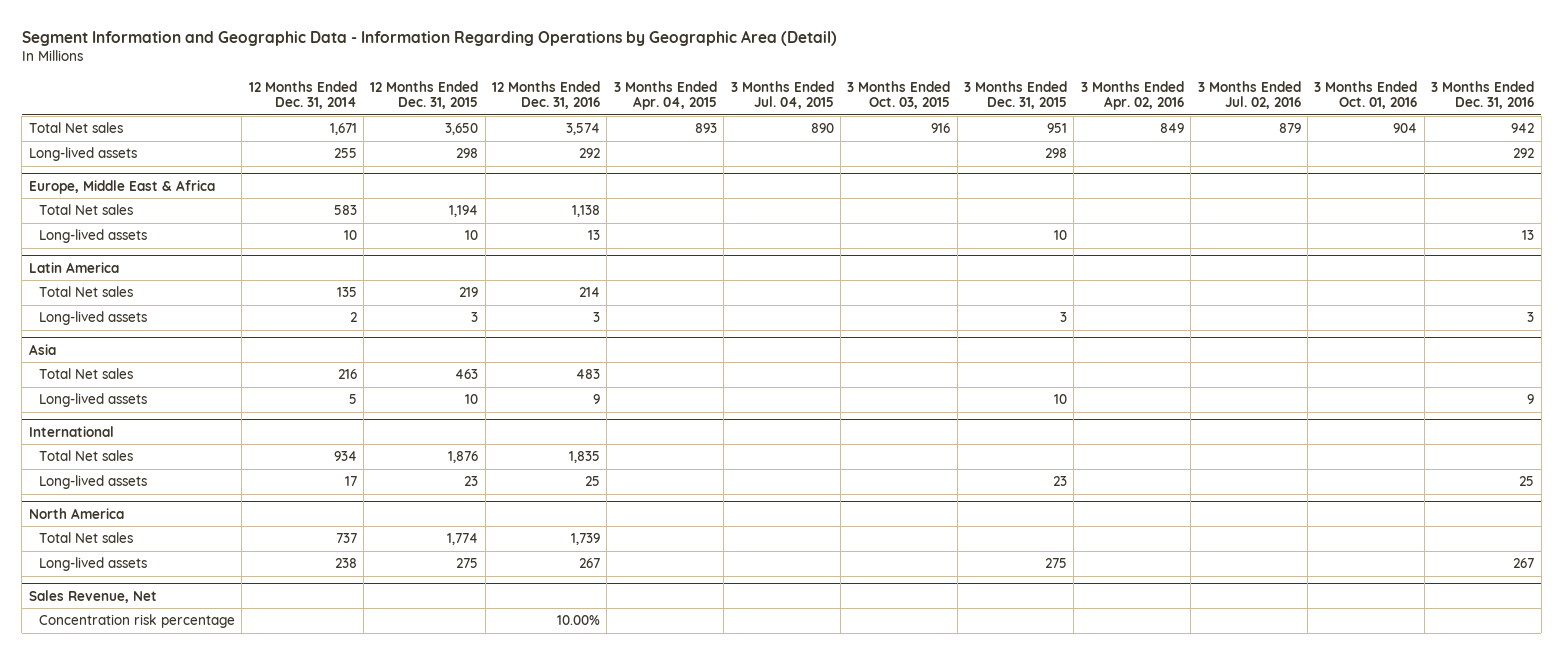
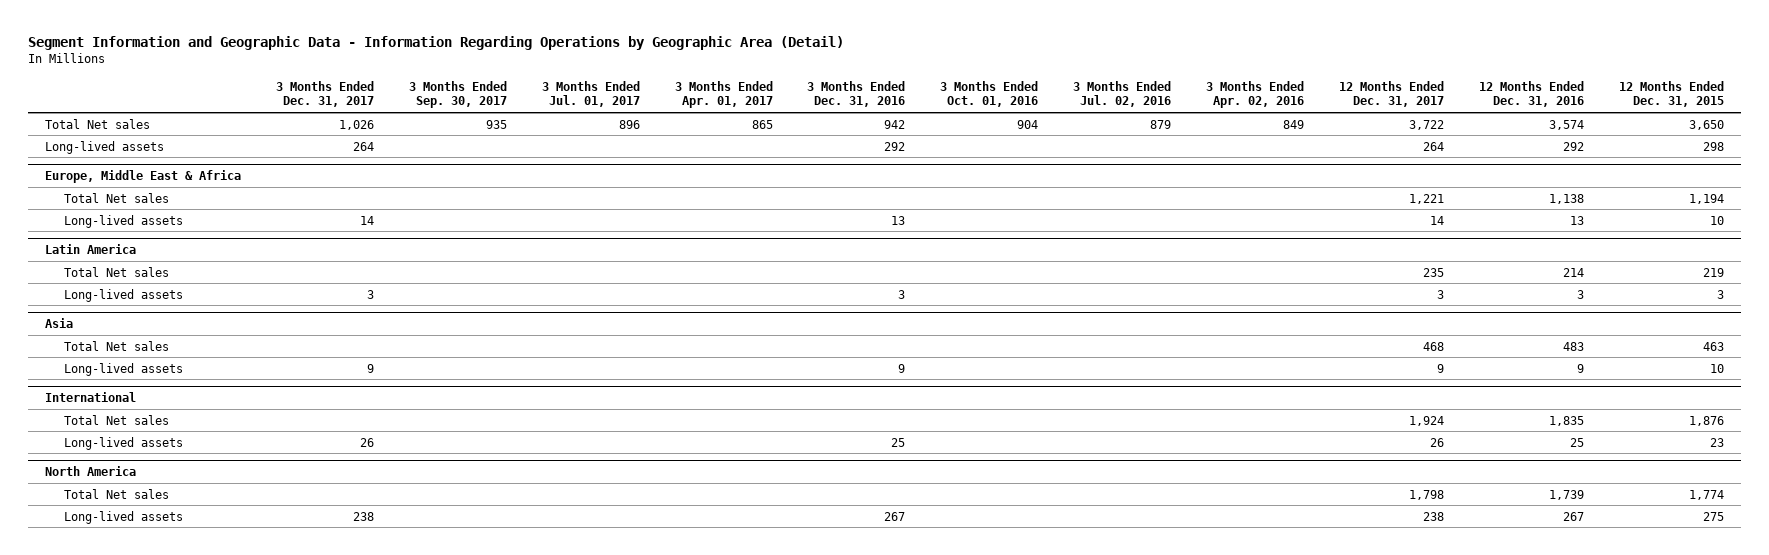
- | 12 Months Ended Dec. 31, 2014 | 12 Months Ended Dec. 31, 2015 | 12 Months Ended Dec. 31, 2016 | 3 Months Ended Apr. 04, 2015 | 3 Months Ended Jul. 04, 2015 | 3 Months Ended Oct. 03, 2015 | 3 Months Ended Dec. 31, 2015 | 3 Months Ended Apr. 02, 2016 | 3 Months Ended Jul. 02, 2016 | 3 Months Ended Oct. 01, 2016 | 3 Months Ended Dec. 31, 2016
+ | 3 Months Ended Dec. 31, 2017 | 3 Months Ended Sep. 30, 2017 | 3 Months Ended Jul. 01, 2017 | 3 Months Ended Apr. 01, 2017 | 3 Months Ended Dec. 31, 2016 | 3 Months Ended Oct. 01, 2016 | 3 Months Ended Jul. 02, 2016 | 3 Months Ended Apr. 02, 2016 | 12 Months Ended Dec. 31, 2017 | 12 Months Ended Dec. 31, 2016 | 12 Months Ended Dec. 31, 2015
- Sales Revenue, Net
- Concentration risk percentage | | | 10.00% | | | | | | | |

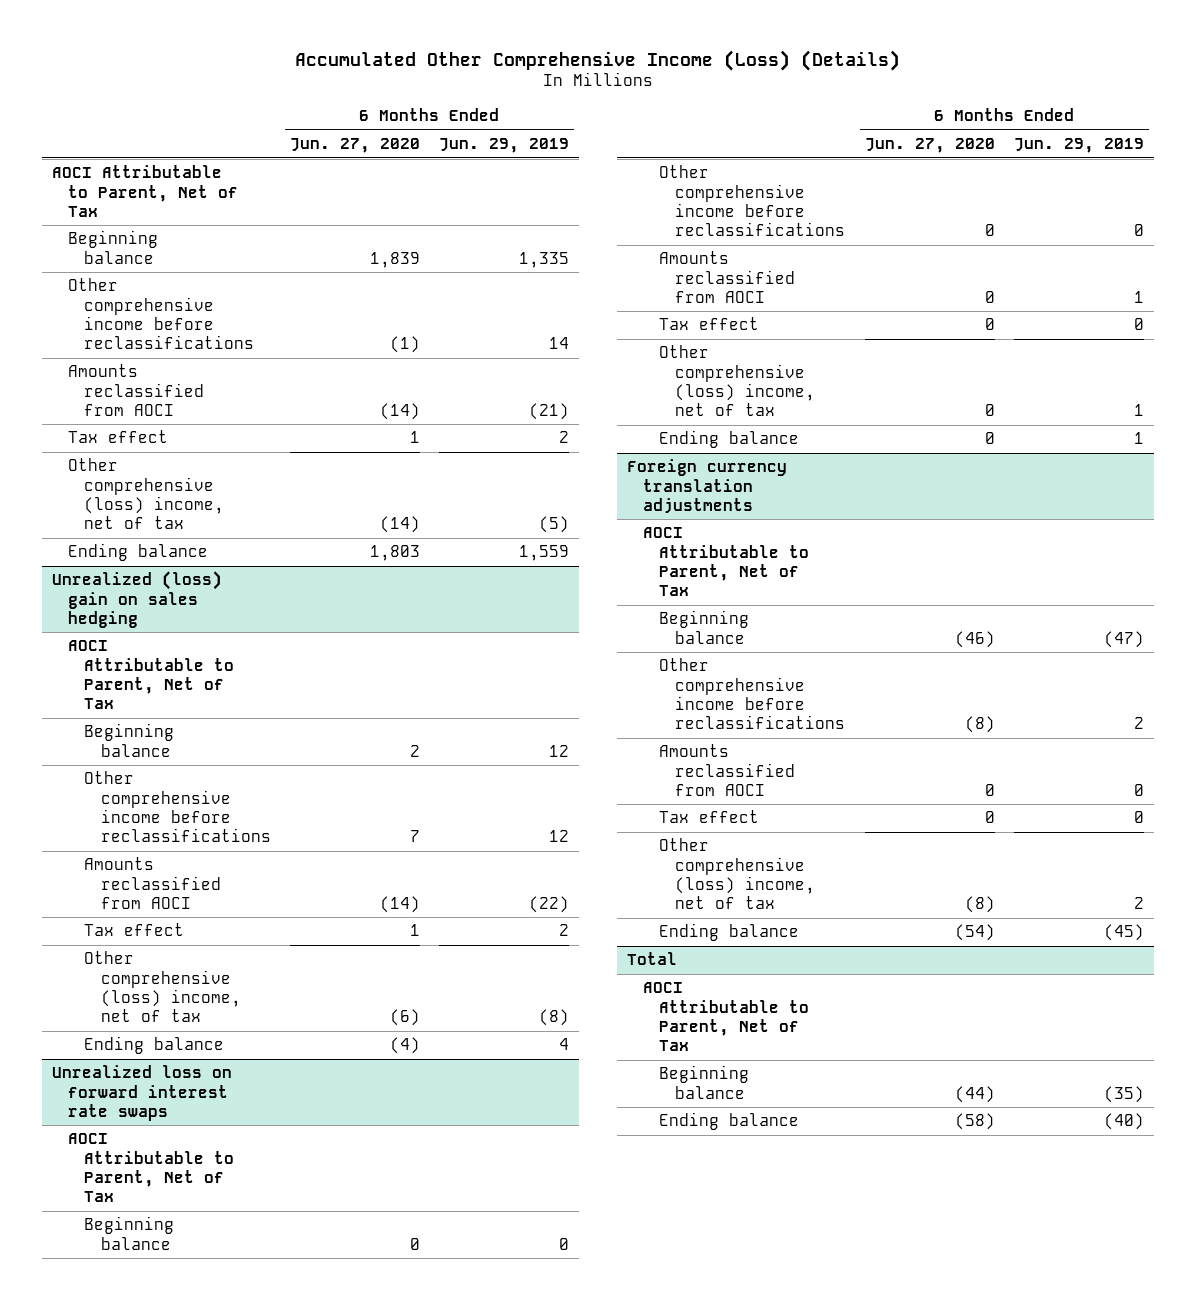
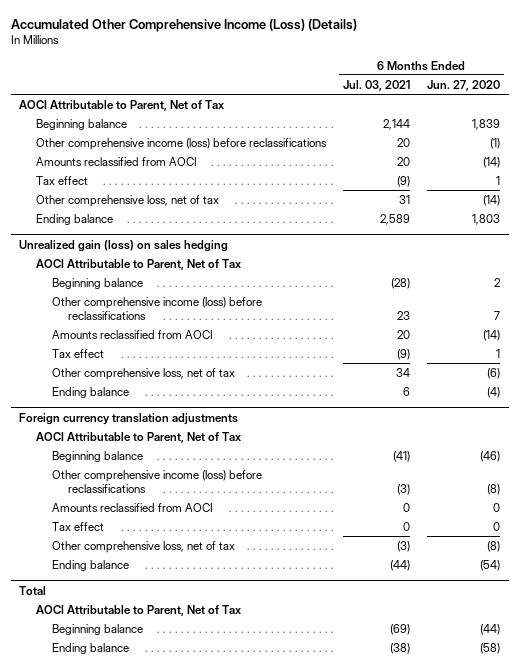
- | 6 Months Ended Jun. 27, 2020 | 6 Months Ended Jun. 29, 2019
+ | 6 Months Ended Jul. 03, 2021 | 6 Months Ended Jun. 27, 2020
- Other comprehensive income before reclassifications | (1) | 14
+ Other comprehensive income (loss) before reclassifications | 20 | (1)
- Other comprehensive (loss) income, net of tax | (14) | (5)
+ Other comprehensive loss, net of tax | 31 | (14)
- Unrealized (loss) gain on sales hedging
+ Unrealized gain (loss) on sales hedging
- Other comprehensive income before reclassifications | 7 | 12
+ Other comprehensive income (loss) before reclassifications | 23 | 7
- Other comprehensive (loss) income, net of tax | (6) | (8)
+ Other comprehensive loss, net of tax | 34 | (6)
- Unrealized loss on forward interest rate swaps
- AOCI Attributable to Parent, Net of Tax
- Beginning balance | 0 | 0
- Other comprehensive income before reclassifications | 0 | 0
- Amounts reclassified from AOCI | 0 | 1
- Tax effect | 0 | 0
- Other comprehensive (loss) income, net of tax | 0 | 1
- Ending balance | 0 | 1
@ Foreign currency translation adjustments
- Other comprehensive income before reclassifications | (8) | 2
+ Other comprehensive income (loss) before reclassifications | (3) | (8)
- Other comprehensive (loss) income, net of tax | (8) | 2
+ Other comprehensive loss, net of tax | (3) | (8)

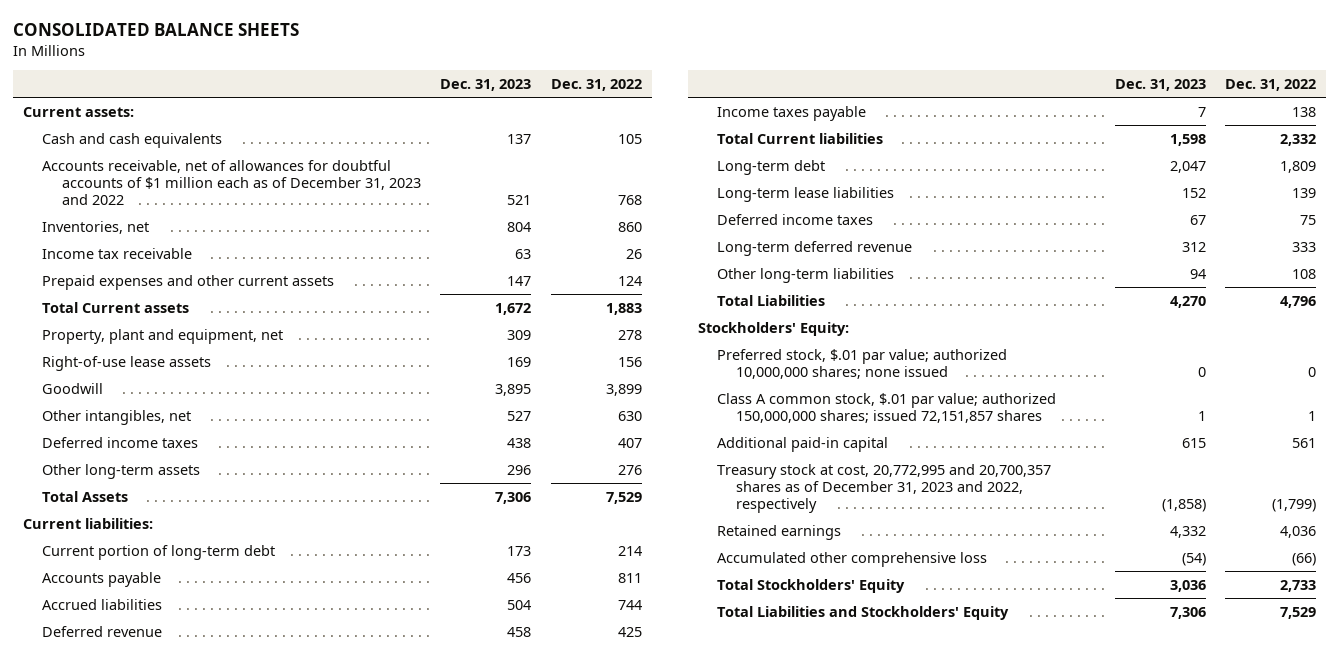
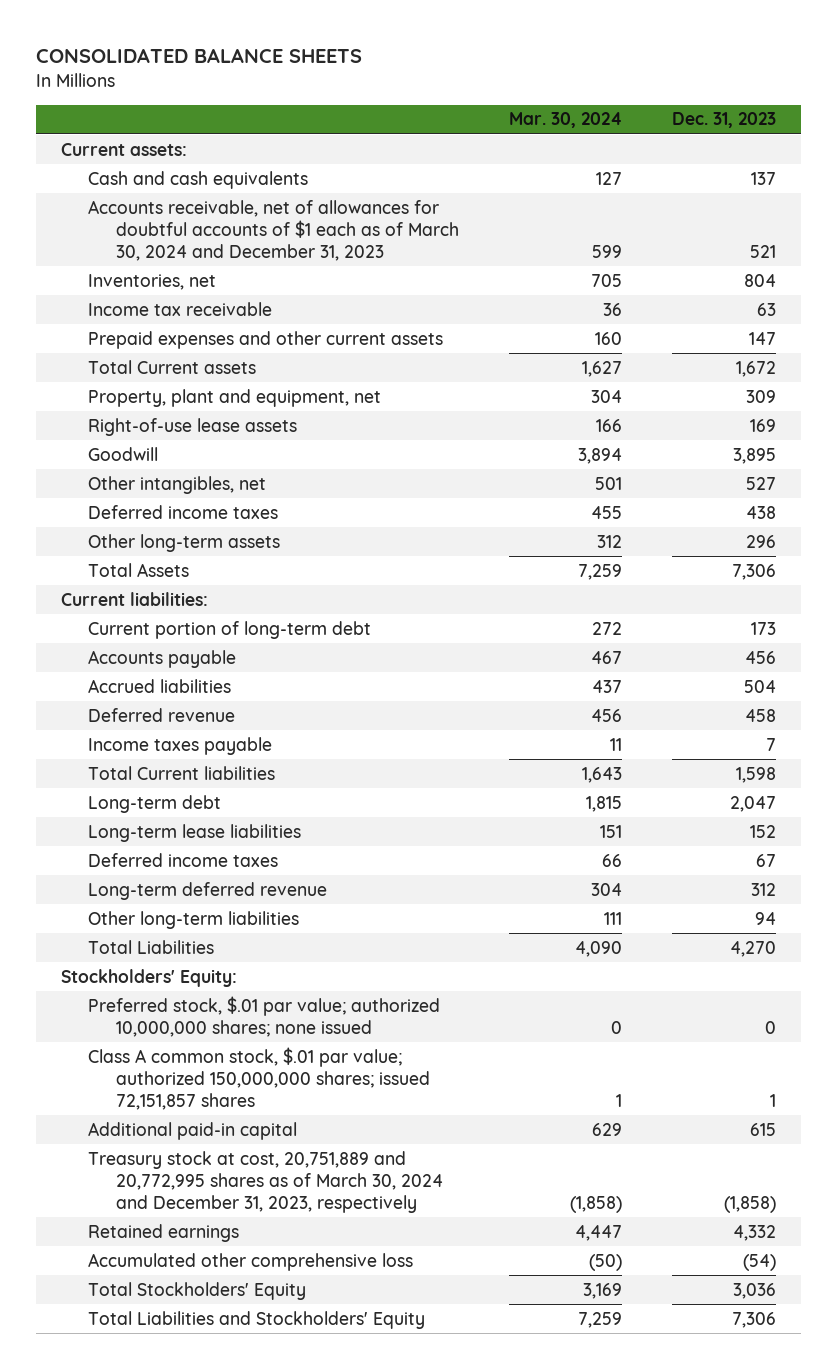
- | Dec. 31, 2023 | Dec. 31, 2022
+ | Mar. 30, 2024 | Dec. 31, 2023
- Accounts receivable, net of allowances for doubtful accounts of $1 million each as of December 31, 2023 and 2022 | 521 | 768
+ Accounts receivable, net of allowances for doubtful accounts of $1 each as of March 30, 2024 and December 31, 2023 | 599 | 521
- Treasury stock at cost, 20,772,995 and 20,700,357 shares as of December 31, 2023 and 2022, respectively | (1,858) | (1,799)
+ Treasury stock at cost, 20,751,889 and 20,772,995 shares as of March 30, 2024 and December 31, 2023, respectively | (1,858) | (1,858)

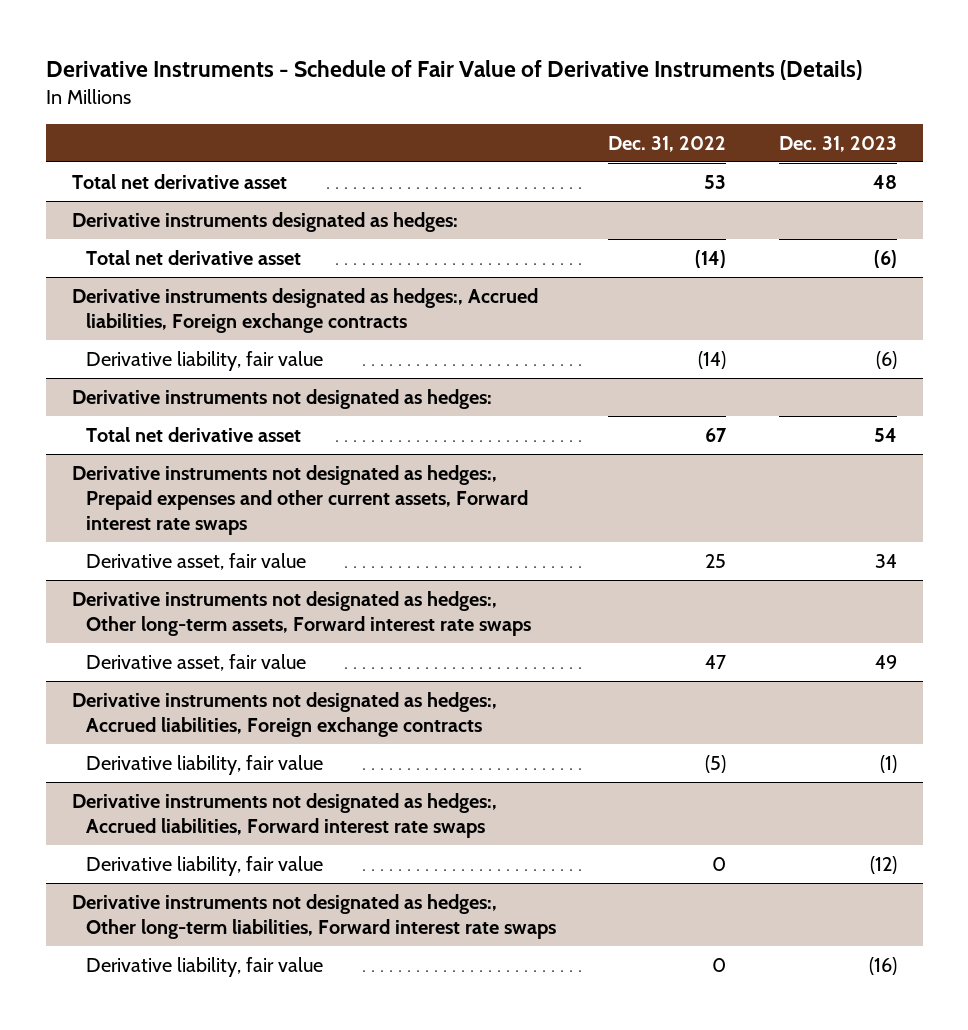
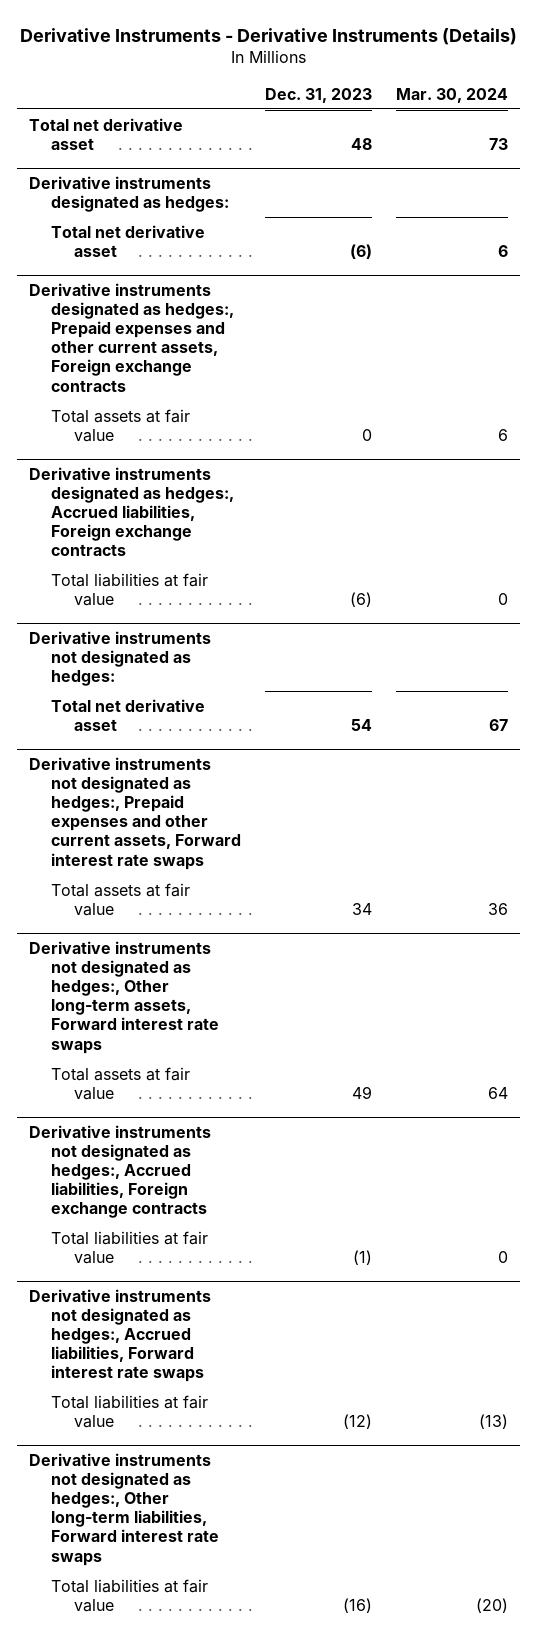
- Derivative Instruments - Schedule of Fair Value of Derivative Instruments (Details)
+ Derivative Instruments - Derivative Instruments (Details)
- | Dec. 31, 2022 | Dec. 31, 2023
+ | Dec. 31, 2023 | Mar. 30, 2024
+ Derivative instruments designated as hedges:, Prepaid expenses and other current assets, Foreign exchange contracts
+ Total assets at fair value | 0 | 6
@ Derivative instruments designated as hedges:, Accrued liabilities, Foreign exchange contracts
- Derivative liability, fair value | (14) | (6)
+ Total liabilities at fair value | (6) | 0
@ Derivative instruments not designated as hedges:, Prepaid expenses and other current assets, Forward interest rate swaps
- Derivative asset, fair value | 25 | 34
+ Total assets at fair value | 34 | 36
@ Derivative instruments not designated as hedges:, Other long-term assets, Forward interest rate swaps
- Derivative asset, fair value | 47 | 49
+ Total assets at fair value | 49 | 64
@ Derivative instruments not designated as hedges:, Accrued liabilities, Foreign exchange contracts
- Derivative liability, fair value | (5) | (1)
+ Total liabilities at fair value | (1) | 0
@ Derivative instruments not designated as hedges:, Accrued liabilities, Forward interest rate swaps
- Derivative liability, fair value | 0 | (12)
+ Total liabilities at fair value | (12) | (13)
@ Derivative instruments not designated as hedges:, Other long-term liabilities, Forward interest rate swaps
- Derivative liability, fair value | 0 | (16)
+ Total liabilities at fair value | (16) | (20)

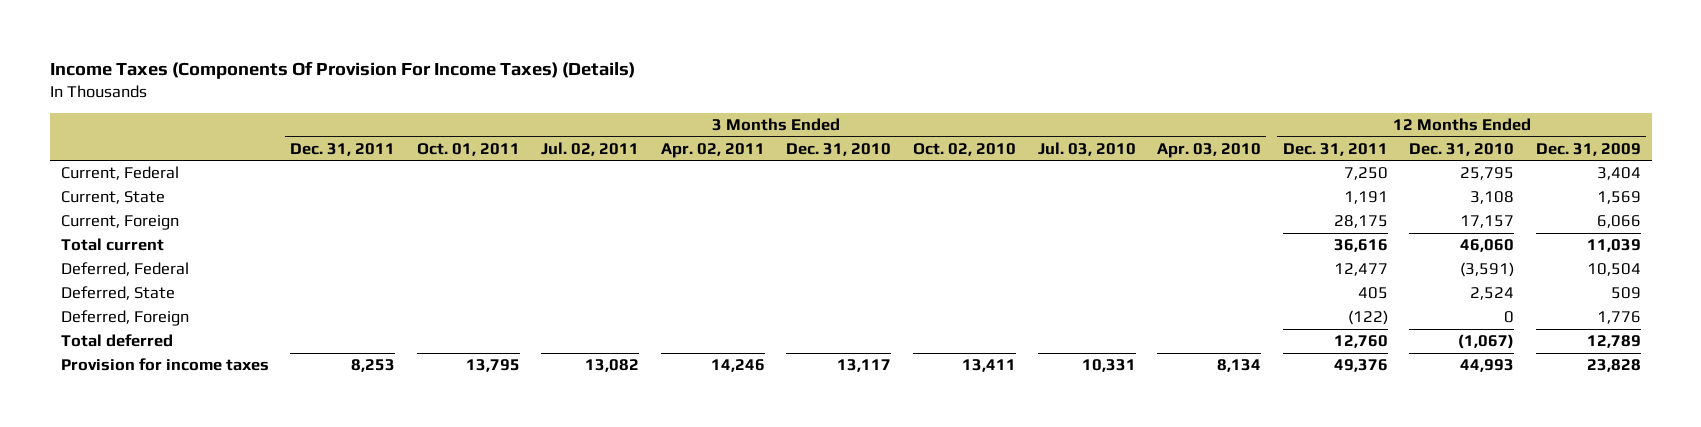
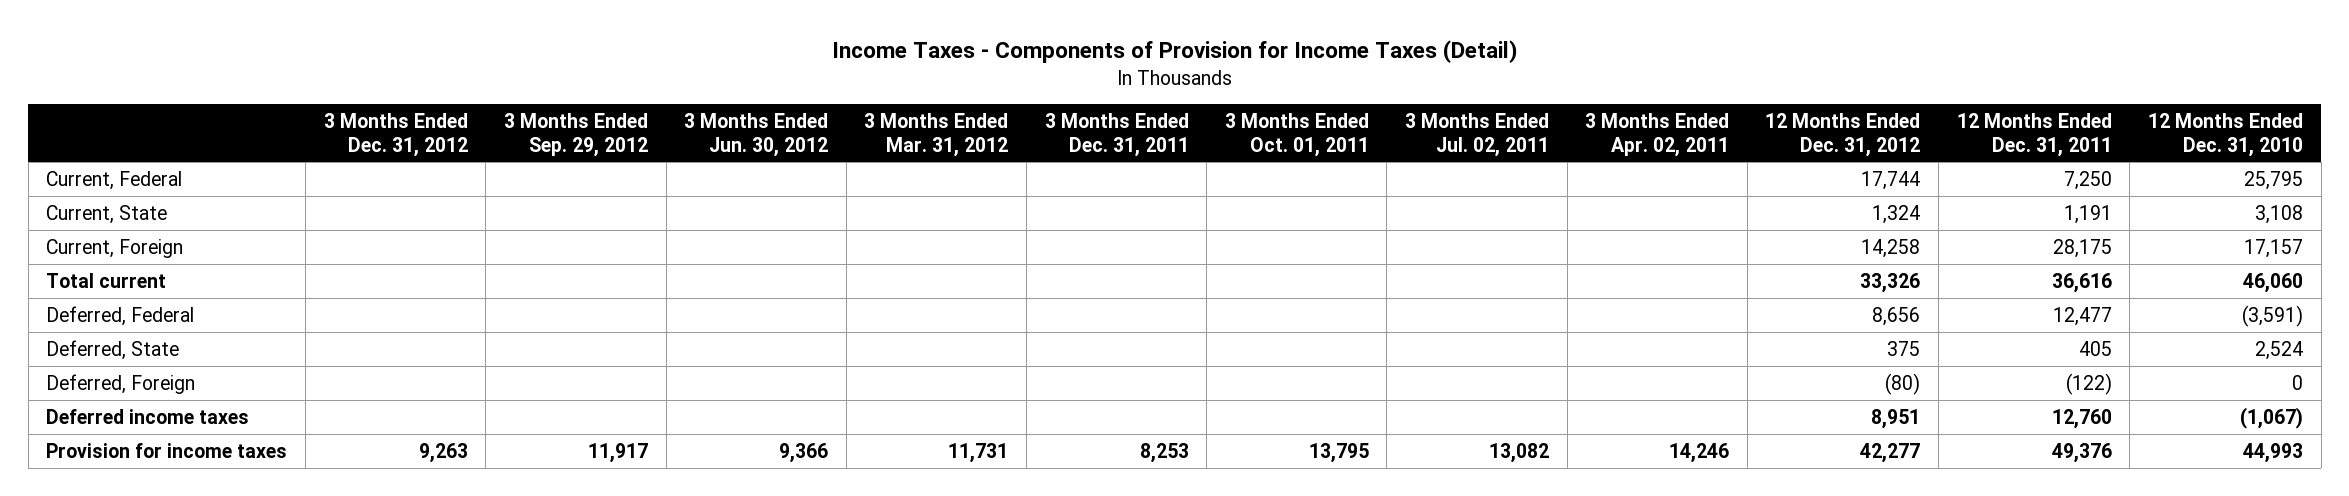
- Income Taxes (Components Of Provision For Income Taxes) (Details)
+ Income Taxes - Components of Provision for Income Taxes (Detail)
- | 3 Months Ended Dec. 31, 2011 | 3 Months Ended Oct. 01, 2011 | 3 Months Ended Jul. 02, 2011 | 3 Months Ended Apr. 02, 2011 | 3 Months Ended Dec. 31, 2010 | 3 Months Ended Oct. 02, 2010 | 3 Months Ended Jul. 03, 2010 | 3 Months Ended Apr. 03, 2010 | 12 Months Ended Dec. 31, 2011 | 12 Months Ended Dec. 31, 2010 | 12 Months Ended Dec. 31, 2009
+ | 3 Months Ended Dec. 31, 2012 | 3 Months Ended Sep. 29, 2012 | 3 Months Ended Jun. 30, 2012 | 3 Months Ended Mar. 31, 2012 | 3 Months Ended Dec. 31, 2011 | 3 Months Ended Oct. 01, 2011 | 3 Months Ended Jul. 02, 2011 | 3 Months Ended Apr. 02, 2011 | 12 Months Ended Dec. 31, 2012 | 12 Months Ended Dec. 31, 2011 | 12 Months Ended Dec. 31, 2010
- Total deferred | | | | | | | | | 12,760 | (1,067) | 12,789
+ Deferred income taxes | | | | | | | | | 8,951 | 12,760 | (1,067)

